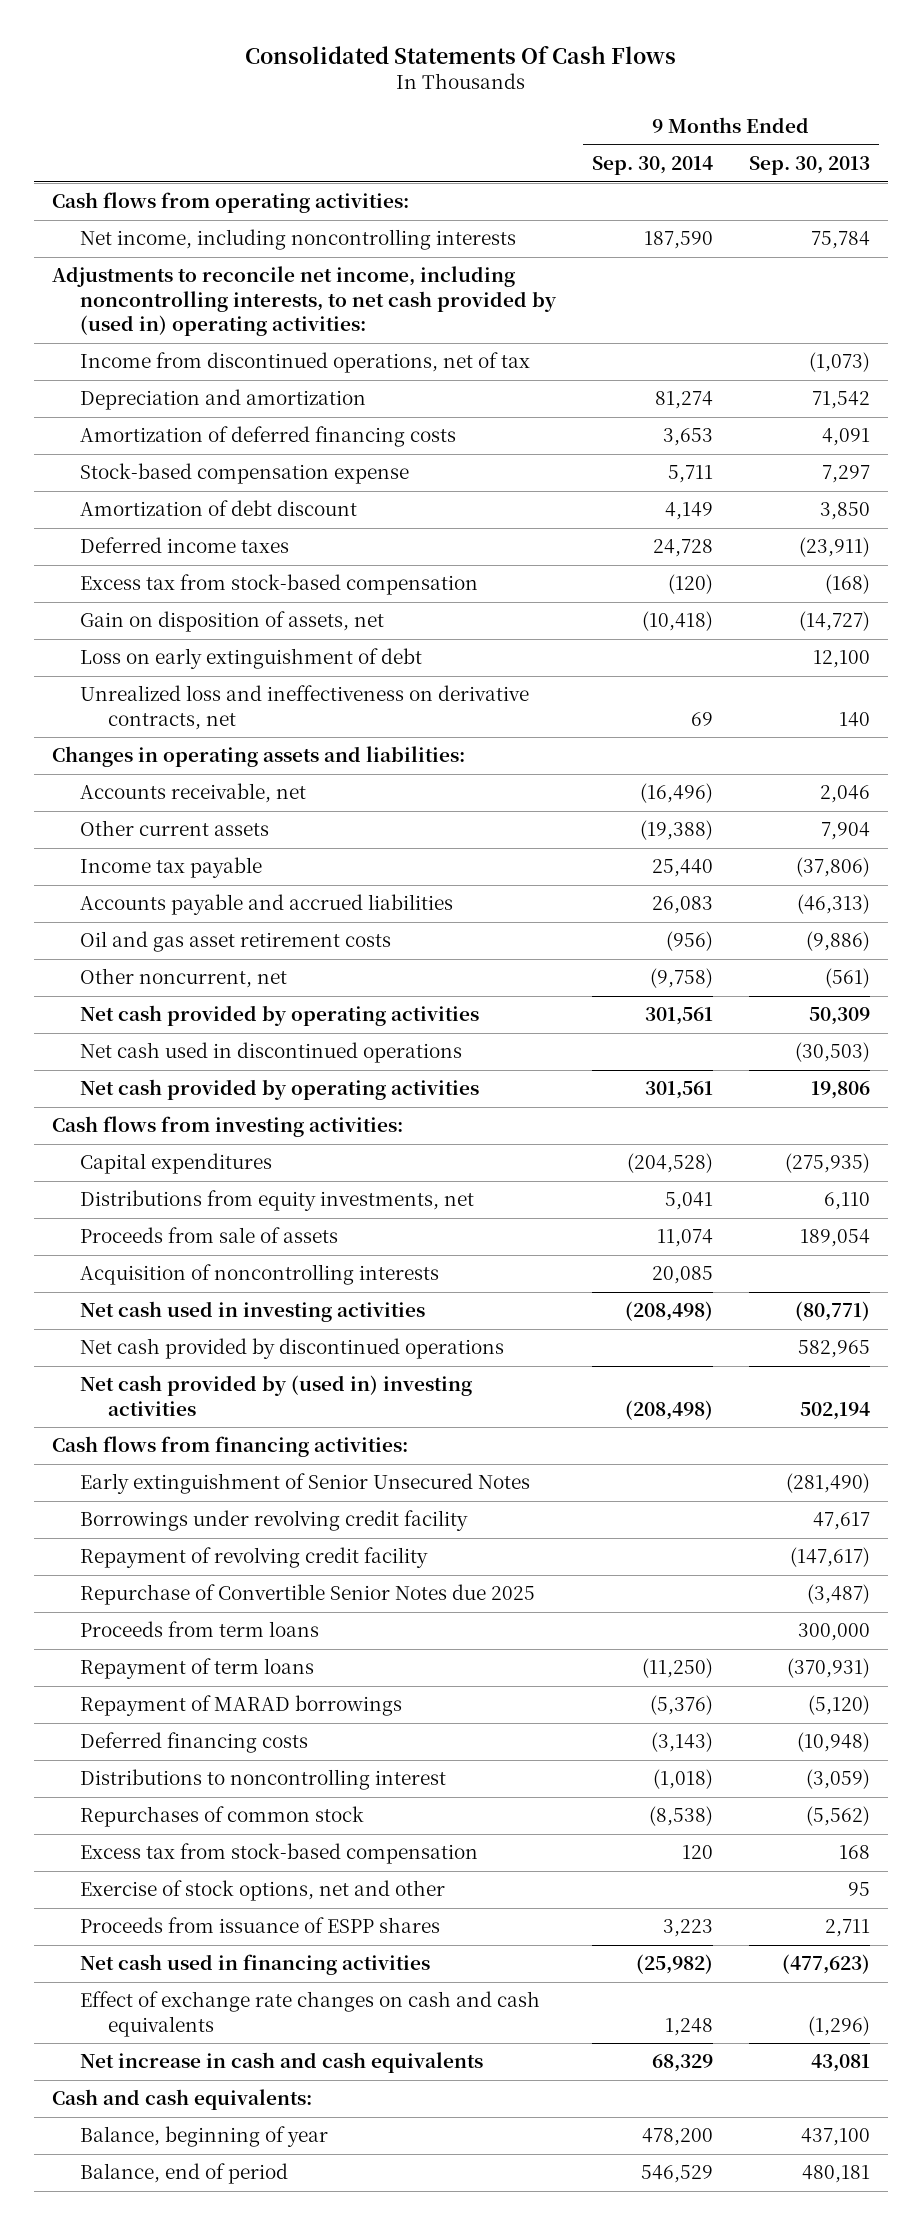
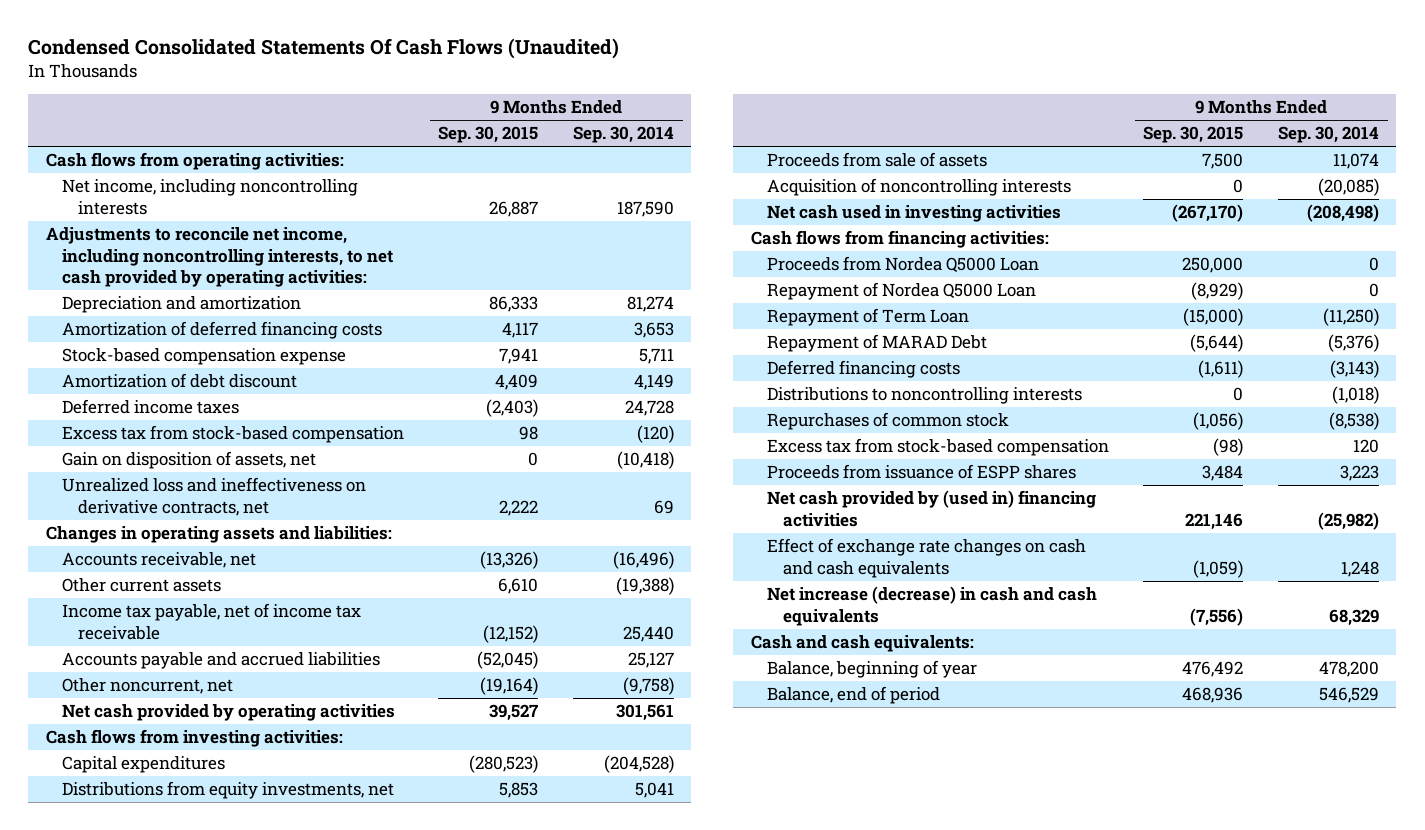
- Consolidated Statements Of Cash Flows
+ Condensed Consolidated Statements Of Cash Flows (Unaudited)
- | 9 Months Ended Sep. 30, 2014 | 9 Months Ended Sep. 30, 2013
+ | 9 Months Ended Sep. 30, 2015 | 9 Months Ended Sep. 30, 2014
- Adjustments to reconcile net income, including noncontrolling interests, to net cash provided by (used in) operating activities:
- Income from discontinued operations, net of tax | | (1,073)
+ Adjustments to reconcile net income, including noncontrolling interests, to net cash provided by operating activities:
- Loss on early extinguishment of debt | | 12,100
- Income tax payable | 25,440 | (37,806)
- Accounts payable and accrued liabilities | 26,083 | (46,313)
- Oil and gas asset retirement costs | (956) | (9,886)
+ Income tax payable, net of income tax receivable | (12,152) | 25,440
+ Accounts payable and accrued liabilities | (52,045) | 25,127
- Net cash used in discontinued operations | | (30,503)
- Net cash provided by operating activities | 301,561 | 19,806
- Acquisition of noncontrolling interests | 20,085 |
+ Acquisition of noncontrolling interests | 0 | (20,085)
- Net cash provided by discontinued operations | | 582,965
- Net cash provided by (used in) investing activities | (208,498) | 502,194
- Early extinguishment of Senior Unsecured Notes | | (281,490)
- Borrowings under revolving credit facility | | 47,617
- Repayment of revolving credit facility | | (147,617)
- Repurchase of Convertible Senior Notes due 2025 | | (3,487)
- Proceeds from term loans | | 300,000
- Repayment of term loans | (11,250) | (370,931)
- Repayment of MARAD borrowings | (5,376) | (5,120)
+ Proceeds from Nordea Q5000 Loan | 250,000 | 0
+ Repayment of Nordea Q5000 Loan | (8,929) | 0
+ Repayment of Term Loan | (15,000) | (11,250)
+ Repayment of MARAD Debt | (5,644) | (5,376)
- Distributions to noncontrolling interest | (1,018) | (3,059)
+ Distributions to noncontrolling interests | 0 | (1,018)
- Exercise of stock options, net and other | | 95
- Net cash used in financing activities | (25,982) | (477,623)
+ Net cash provided by (used in) financing activities | 221,146 | (25,982)
- Net increase in cash and cash equivalents | 68,329 | 43,081
+ Net increase (decrease) in cash and cash equivalents | (7,556) | 68,329

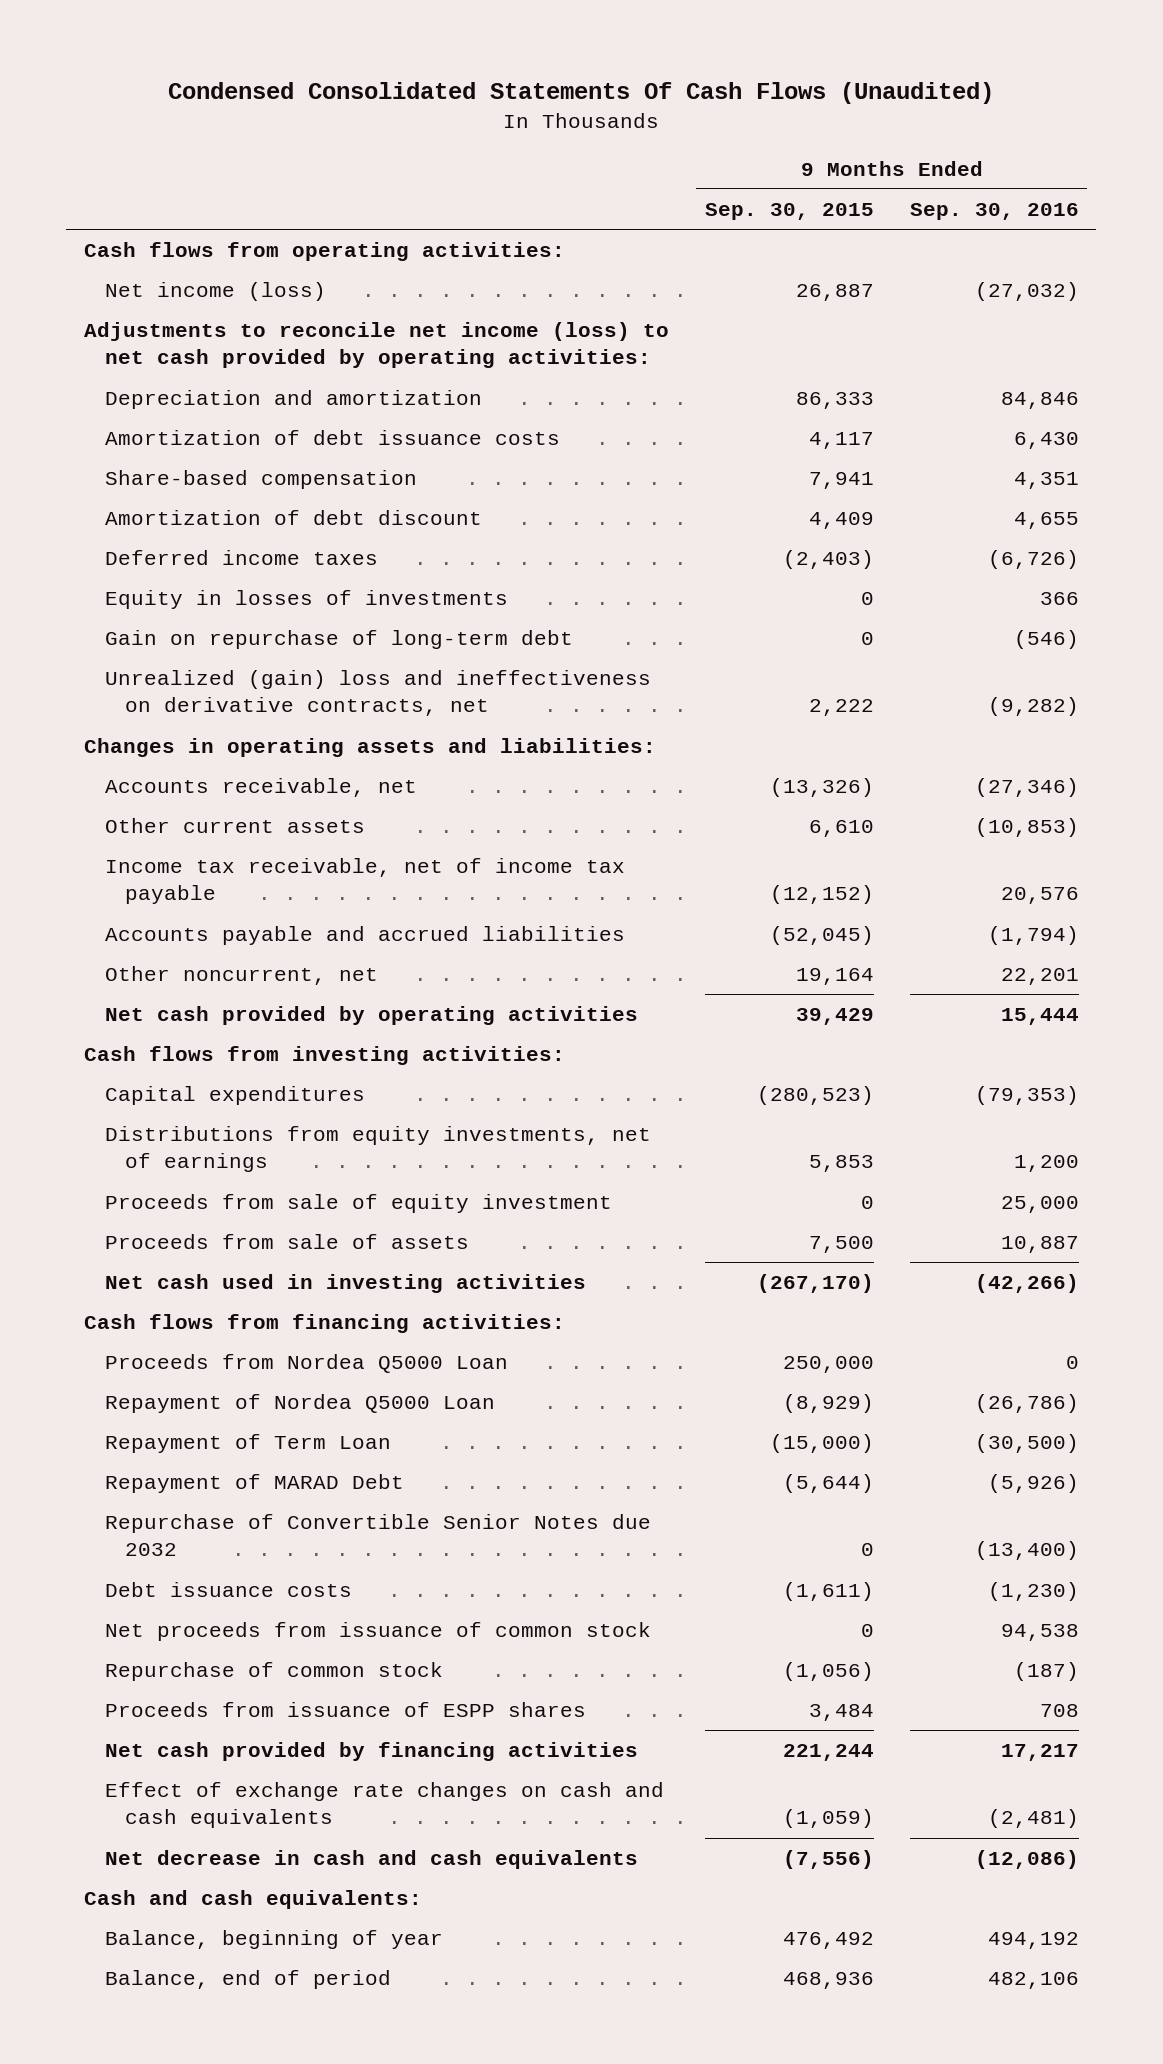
- | 9 Months Ended Sep. 30, 2015 | 9 Months Ended Sep. 30, 2014
+ | 9 Months Ended Sep. 30, 2015 | 9 Months Ended Sep. 30, 2016
- Net income, including noncontrolling interests | 26,887 | 187,590
- Adjustments to reconcile net income, including noncontrolling interests, to net cash provided by operating activities:
+ Net income (loss) | 26,887 | (27,032)
+ Adjustments to reconcile net income (loss) to net cash provided by operating activities:
- Amortization of deferred financing costs | 4,117 | 3,653
- Stock-based compensation expense | 7,941 | 5,711
+ Amortization of debt issuance costs | 4,117 | 6,430
+ Share-based compensation | 7,941 | 4,351
- Excess tax from stock-based compensation | 98 | (120)
- Gain on disposition of assets, net | 0 | (10,418)
- Unrealized loss and ineffectiveness on derivative contracts, net | 2,222 | 69
+ Equity in losses of investments | 0 | 366
+ Gain on repurchase of long-term debt | 0 | (546)
+ Unrealized (gain) loss and ineffectiveness on derivative contracts, net | 2,222 | (9,282)
- Income tax payable, net of income tax receivable | (12,152) | 25,440
+ Income tax receivable, net of income tax payable | (12,152) | 20,576
- Other noncurrent, net | (19,164) | (9,758)
- Net cash provided by operating activities | 39,527 | 301,561
+ Other noncurrent, net | 19,164 | 22,201
+ Net cash provided by operating activities | 39,429 | 15,444
- Distributions from equity investments, net | 5,853 | 5,041
+ Distributions from equity investments, net of earnings | 5,853 | 1,200
+ Proceeds from sale of equity investment | 0 | 25,000
- Acquisition of noncontrolling interests | 0 | (20,085)
- Deferred financing costs | (1,611) | (3,143)
- Distributions to noncontrolling interests | 0 | (1,018)
- Repurchases of common stock | (1,056) | (8,538)
- Excess tax from stock-based compensation | (98) | 120
+ Repurchase of Convertible Senior Notes due 2032 | 0 | (13,400)
+ Debt issuance costs | (1,611) | (1,230)
+ Net proceeds from issuance of common stock | 0 | 94,538
+ Repurchase of common stock | (1,056) | (187)
- Net cash provided by (used in) financing activities | 221,146 | (25,982)
+ Net cash provided by financing activities | 221,244 | 17,217
- Net increase (decrease) in cash and cash equivalents | (7,556) | 68,329
+ Net decrease in cash and cash equivalents | (7,556) | (12,086)

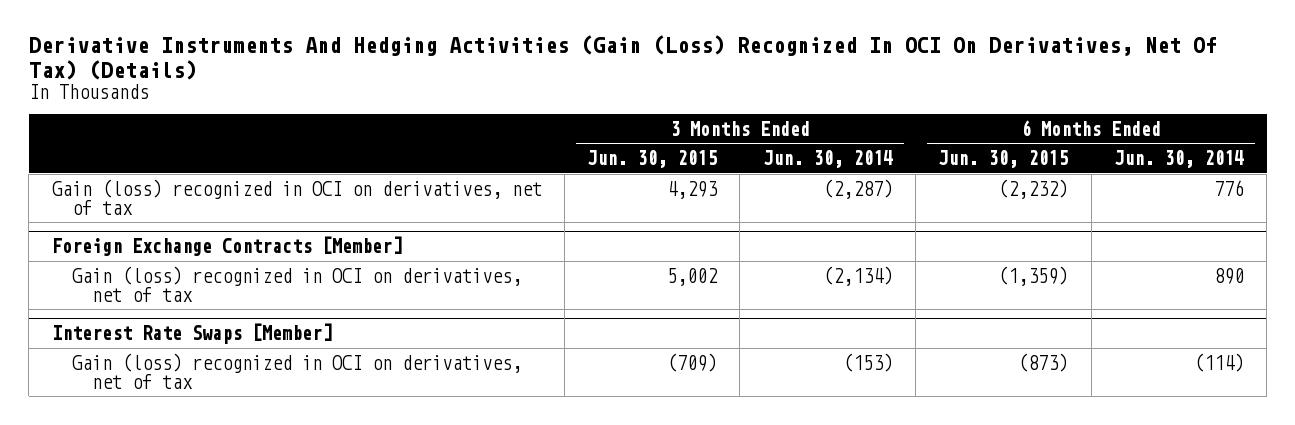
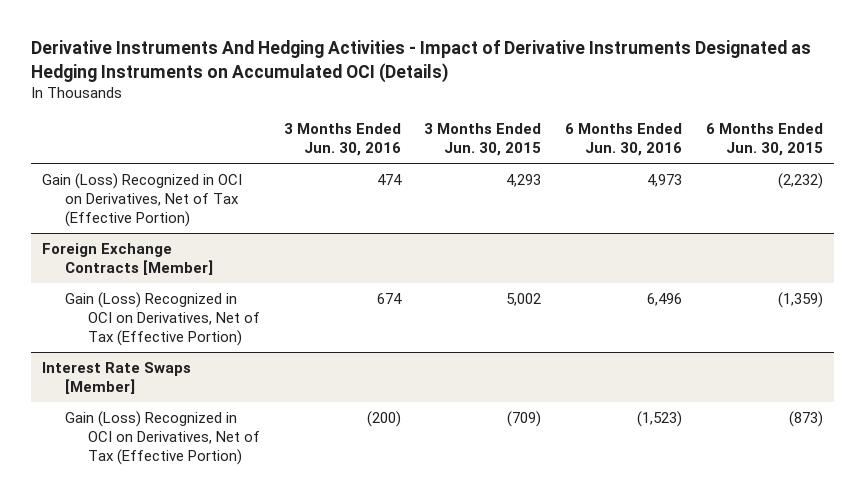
- Derivative Instruments And Hedging Activities (Gain (Loss) Recognized In OCI On Derivatives, Net Of Tax) (Details)
+ Derivative Instruments And Hedging Activities - Impact of Derivative Instruments Designated as Hedging Instruments on Accumulated OCI (Details)
- | 3 Months Ended Jun. 30, 2015 | 3 Months Ended Jun. 30, 2014 | 6 Months Ended Jun. 30, 2015 | 6 Months Ended Jun. 30, 2014
+ | 3 Months Ended Jun. 30, 2016 | 3 Months Ended Jun. 30, 2015 | 6 Months Ended Jun. 30, 2016 | 6 Months Ended Jun. 30, 2015
- Gain (loss) recognized in OCI on derivatives, net of tax | 4,293 | (2,287) | (2,232) | 776
+ Gain (Loss) Recognized in OCI on Derivatives, Net of Tax (Effective Portion) | 474 | 4,293 | 4,973 | (2,232)
@ Foreign Exchange Contracts [Member]
- Gain (loss) recognized in OCI on derivatives, net of tax | 5,002 | (2,134) | (1,359) | 890
+ Gain (Loss) Recognized in OCI on Derivatives, Net of Tax (Effective Portion) | 674 | 5,002 | 6,496 | (1,359)
@ Interest Rate Swaps [Member]
- Gain (loss) recognized in OCI on derivatives, net of tax | (709) | (153) | (873) | (114)
+ Gain (Loss) Recognized in OCI on Derivatives, Net of Tax (Effective Portion) | (200) | (709) | (1,523) | (873)

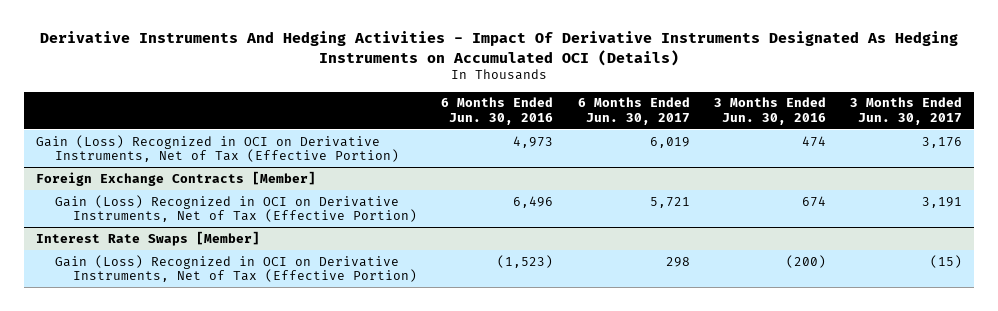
- Derivative Instruments And Hedging Activities - Impact of Derivative Instruments Designated as Hedging Instruments on Accumulated OCI (Details)
+ Derivative Instruments And Hedging Activities - Impact Of Derivative Instruments Designated As Hedging Instruments on Accumulated OCI (Details)
- | 3 Months Ended Jun. 30, 2016 | 3 Months Ended Jun. 30, 2015 | 6 Months Ended Jun. 30, 2016 | 6 Months Ended Jun. 30, 2015
+ | 6 Months Ended Jun. 30, 2016 | 6 Months Ended Jun. 30, 2017 | 3 Months Ended Jun. 30, 2016 | 3 Months Ended Jun. 30, 2017
- Gain (Loss) Recognized in OCI on Derivatives, Net of Tax (Effective Portion) | 474 | 4,293 | 4,973 | (2,232)
+ Gain (Loss) Recognized in OCI on Derivative Instruments, Net of Tax (Effective Portion) | 4,973 | 6,019 | 474 | 3,176
@ Foreign Exchange Contracts [Member]
- Gain (Loss) Recognized in OCI on Derivatives, Net of Tax (Effective Portion) | 674 | 5,002 | 6,496 | (1,359)
+ Gain (Loss) Recognized in OCI on Derivative Instruments, Net of Tax (Effective Portion) | 6,496 | 5,721 | 674 | 3,191
@ Interest Rate Swaps [Member]
- Gain (Loss) Recognized in OCI on Derivatives, Net of Tax (Effective Portion) | (200) | (709) | (1,523) | (873)
+ Gain (Loss) Recognized in OCI on Derivative Instruments, Net of Tax (Effective Portion) | (1,523) | 298 | (200) | (15)

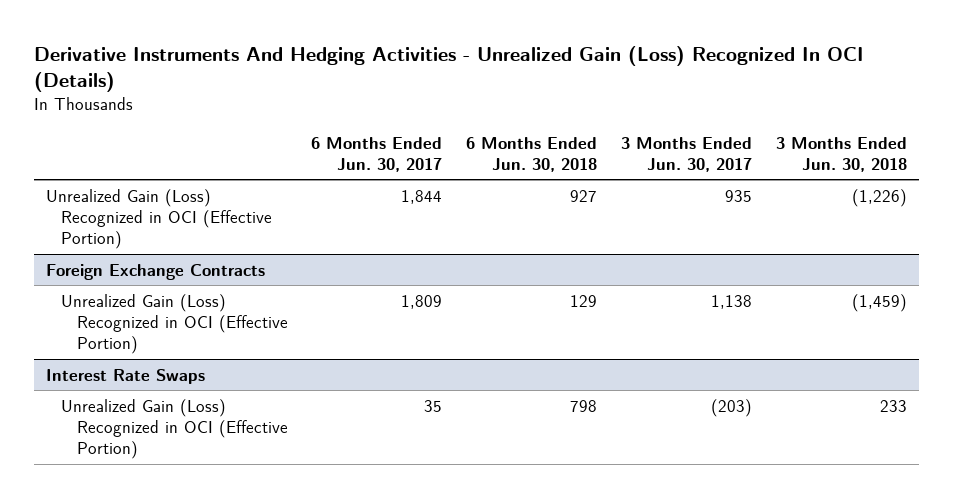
- Derivative Instruments And Hedging Activities - Impact Of Derivative Instruments Designated As Hedging Instruments on Accumulated OCI (Details)
+ Derivative Instruments And Hedging Activities - Unrealized Gain (Loss) Recognized In OCI (Details)
- | 6 Months Ended Jun. 30, 2016 | 6 Months Ended Jun. 30, 2017 | 3 Months Ended Jun. 30, 2016 | 3 Months Ended Jun. 30, 2017
+ | 6 Months Ended Jun. 30, 2017 | 6 Months Ended Jun. 30, 2018 | 3 Months Ended Jun. 30, 2017 | 3 Months Ended Jun. 30, 2018
- Gain (Loss) Recognized in OCI on Derivative Instruments, Net of Tax (Effective Portion) | 4,973 | 6,019 | 474 | 3,176
- Foreign Exchange Contracts [Member]
- Gain (Loss) Recognized in OCI on Derivative Instruments, Net of Tax (Effective Portion) | 6,496 | 5,721 | 674 | 3,191
- Interest Rate Swaps [Member]
- Gain (Loss) Recognized in OCI on Derivative Instruments, Net of Tax (Effective Portion) | (1,523) | 298 | (200) | (15)
+ Unrealized Gain (Loss) Recognized in OCI (Effective Portion) | 1,844 | 927 | 935 | (1,226)
+ Foreign Exchange Contracts
+ Unrealized Gain (Loss) Recognized in OCI (Effective Portion) | 1,809 | 129 | 1,138 | (1,459)
+ Interest Rate Swaps
+ Unrealized Gain (Loss) Recognized in OCI (Effective Portion) | 35 | 798 | (203) | 233

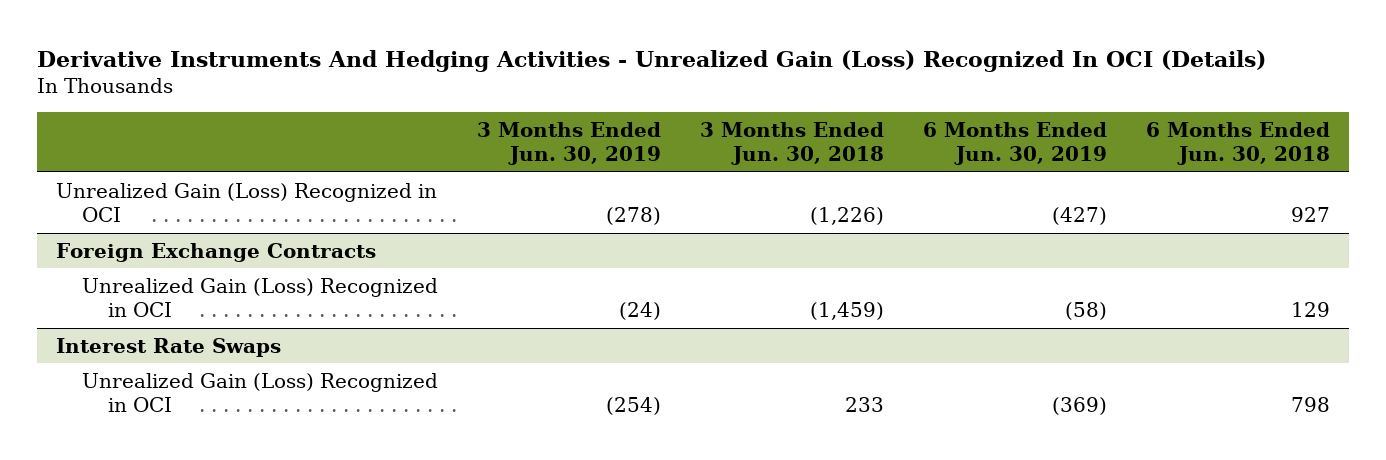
- | 6 Months Ended Jun. 30, 2017 | 6 Months Ended Jun. 30, 2018 | 3 Months Ended Jun. 30, 2017 | 3 Months Ended Jun. 30, 2018
+ | 3 Months Ended Jun. 30, 2019 | 3 Months Ended Jun. 30, 2018 | 6 Months Ended Jun. 30, 2019 | 6 Months Ended Jun. 30, 2018
- Unrealized Gain (Loss) Recognized in OCI (Effective Portion) | 1,844 | 927 | 935 | (1,226)
+ Unrealized Gain (Loss) Recognized in OCI | (278) | (1,226) | (427) | 927
@ Foreign Exchange Contracts
- Unrealized Gain (Loss) Recognized in OCI (Effective Portion) | 1,809 | 129 | 1,138 | (1,459)
+ Unrealized Gain (Loss) Recognized in OCI | (24) | (1,459) | (58) | 129
@ Interest Rate Swaps
- Unrealized Gain (Loss) Recognized in OCI (Effective Portion) | 35 | 798 | (203) | 233
+ Unrealized Gain (Loss) Recognized in OCI | (254) | 233 | (369) | 798

